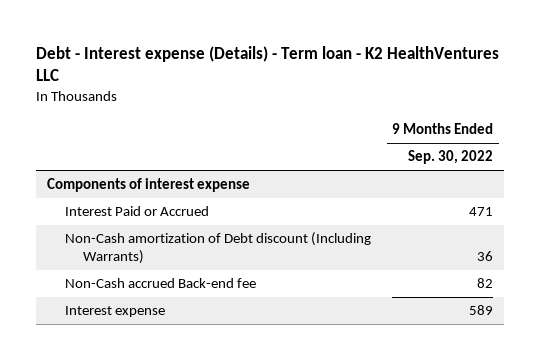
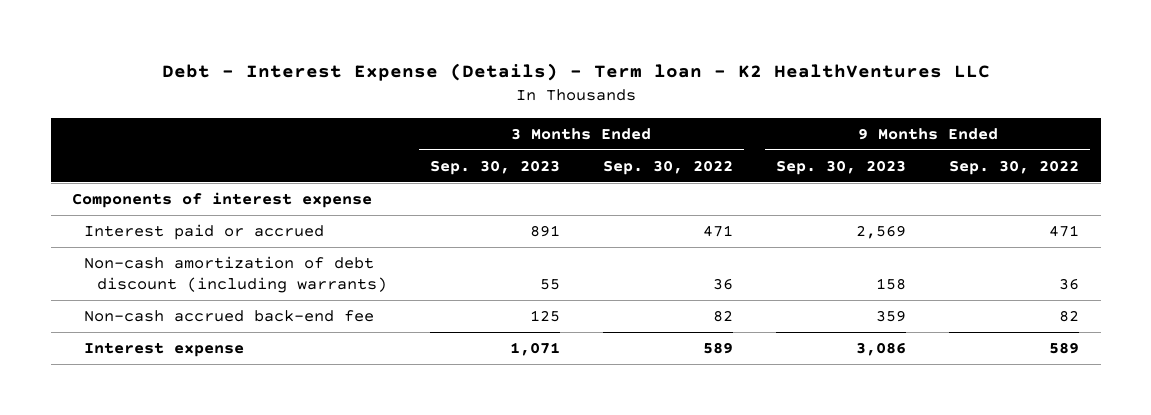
- Debt - Interest expense (Details) - Term loan - K2 HealthVentures LLC
+ Debt - Interest Expense (Details) - Term loan - K2 HealthVentures LLC
- | 9 Months Ended Sep. 30, 2022
+ | 3 Months Ended Sep. 30, 2023 | 3 Months Ended Sep. 30, 2022 | 9 Months Ended Sep. 30, 2023 | 9 Months Ended Sep. 30, 2022
- Interest Paid or Accrued | 471
- Non-Cash amortization of Debt discount (Including Warrants) | 36
- Non-Cash accrued Back-end fee | 82
+ Interest paid or accrued | 891 | 471 | 2,569 | 471
+ Non-cash amortization of debt discount (including warrants) | 55 | 36 | 158 | 36
+ Non-cash accrued back-end fee | 125 | 82 | 359 | 82

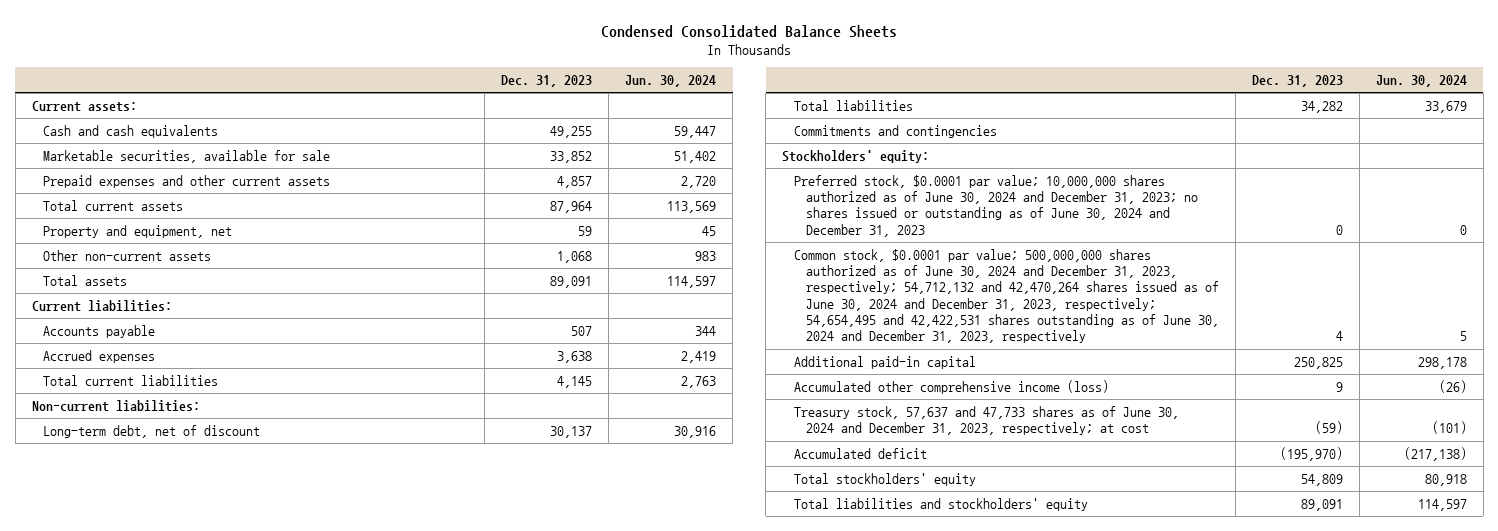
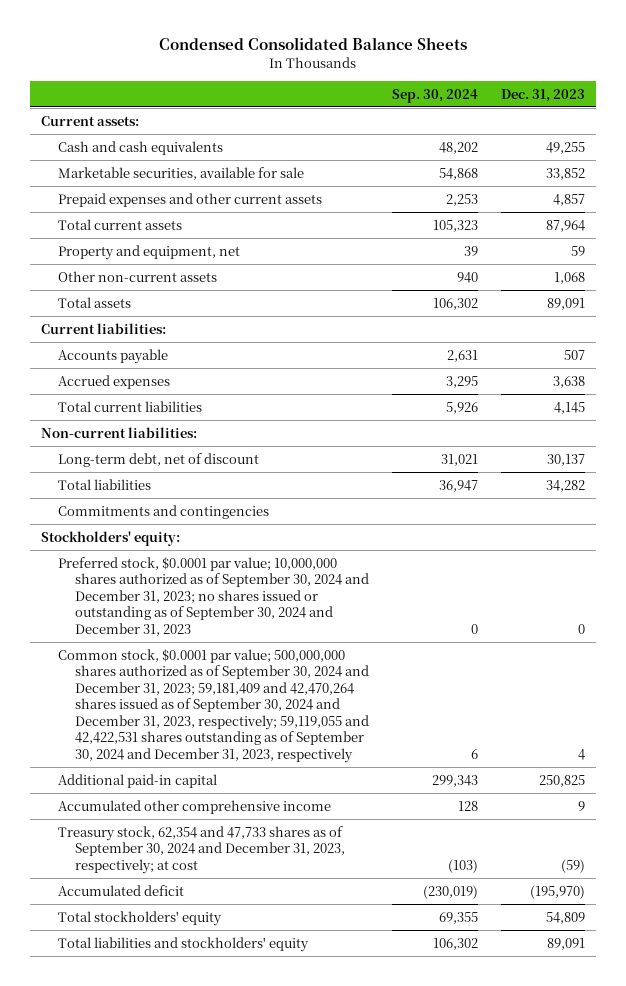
- | Dec. 31, 2023 | Jun. 30, 2024
+ | Sep. 30, 2024 | Dec. 31, 2023
- Preferred stock, $0.0001 par value; 10,000,000 shares authorized as of June 30, 2024 and December 31, 2023; no shares issued or outstanding as of June 30, 2024 and December 31, 2023 | 0 | 0
- Common stock, $0.0001 par value; 500,000,000 shares authorized as of June 30, 2024 and December 31, 2023, respectively; 54,712,132 and 42,470,264 shares issued as of June 30, 2024 and December 31, 2023, respectively; 54,654,495 and 42,422,531 shares outstanding as of June 30, 2024 and December 31, 2023, respectively | 4 | 5
+ Preferred stock, $0.0001 par value; 10,000,000 shares authorized as of September 30, 2024 and December 31, 2023; no shares issued or outstanding as of September 30, 2024 and December 31, 2023 | 0 | 0
+ Common stock, $0.0001 par value; 500,000,000 shares authorized as of September 30, 2024 and December 31, 2023; 59,181,409 and 42,470,264 shares issued as of September 30, 2024 and December 31, 2023, respectively; 59,119,055 and 42,422,531 shares outstanding as of September 30, 2024 and December 31, 2023, respectively | 6 | 4
- Accumulated other comprehensive income (loss) | 9 | (26)
- Treasury stock, 57,637 and 47,733 shares as of June 30, 2024 and December 31, 2023, respectively; at cost | (59) | (101)
+ Accumulated other comprehensive income | 128 | 9
+ Treasury stock, 62,354 and 47,733 shares as of September 30, 2024 and December 31, 2023, respectively; at cost | (103) | (59)

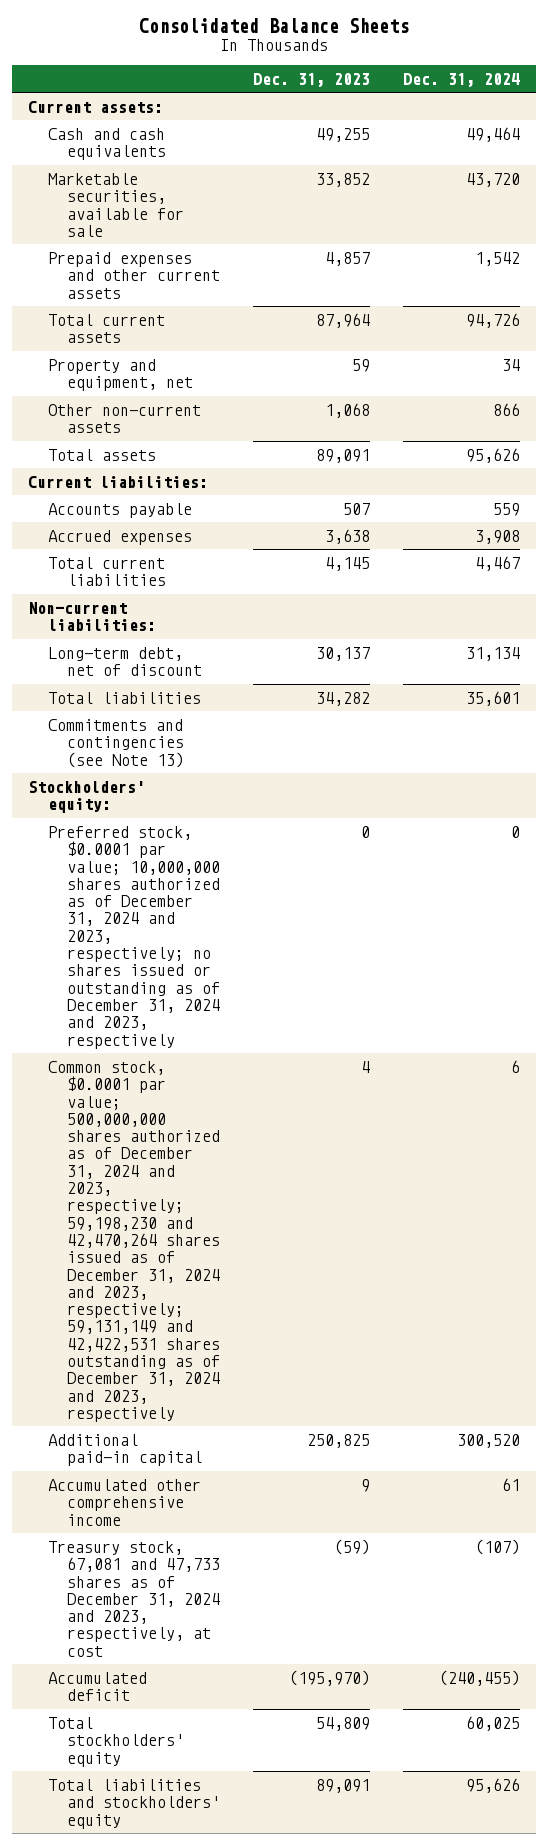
- Condensed Consolidated Balance Sheets
+ Consolidated Balance Sheets
- | Sep. 30, 2024 | Dec. 31, 2023
+ | Dec. 31, 2023 | Dec. 31, 2024
- Commitments and contingencies
+ Commitments and contingencies (see Note 13)
- Preferred stock, $0.0001 par value; 10,000,000 shares authorized as of September 30, 2024 and December 31, 2023; no shares issued or outstanding as of September 30, 2024 and December 31, 2023 | 0 | 0
- Common stock, $0.0001 par value; 500,000,000 shares authorized as of September 30, 2024 and December 31, 2023; 59,181,409 and 42,470,264 shares issued as of September 30, 2024 and December 31, 2023, respectively; 59,119,055 and 42,422,531 shares outstanding as of September 30, 2024 and December 31, 2023, respectively | 6 | 4
+ Preferred stock, $0.0001 par value; 10,000,000 shares authorized as of December 31, 2024 and 2023, respectively; no shares issued or outstanding as of December 31, 2024 and 2023, respectively | 0 | 0
+ Common stock, $0.0001 par value; 500,000,000 shares authorized as of December 31, 2024 and 2023, respectively; 59,198,230 and 42,470,264 shares issued as of December 31, 2024 and 2023, respectively; 59,131,149 and 42,422,531 shares outstanding as of December 31, 2024 and 2023, respectively | 4 | 6
- Treasury stock, 62,354 and 47,733 shares as of September 30, 2024 and December 31, 2023, respectively; at cost | (103) | (59)
+ Treasury stock, 67,081 and 47,733 shares as of December 31, 2024 and 2023, respectively, at cost | (59) | (107)

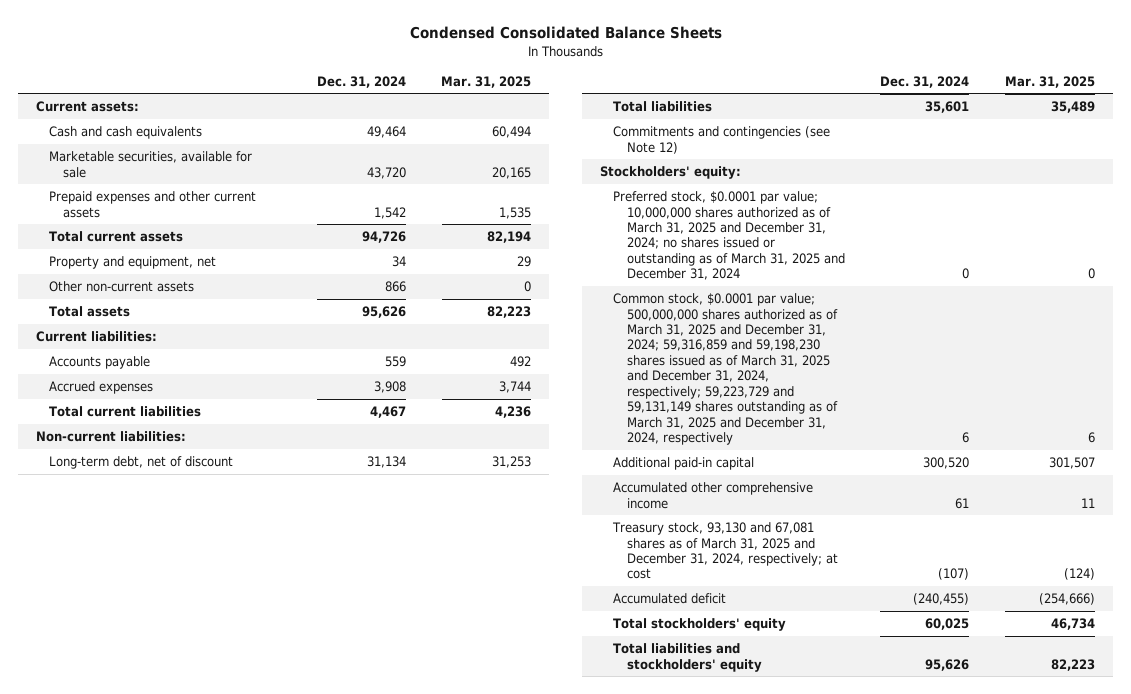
- Consolidated Balance Sheets
+ Condensed Consolidated Balance Sheets
- | Dec. 31, 2023 | Dec. 31, 2024
+ | Dec. 31, 2024 | Mar. 31, 2025
- Commitments and contingencies (see Note 13)
+ Commitments and contingencies (see Note 12)
- Preferred stock, $0.0001 par value; 10,000,000 shares authorized as of December 31, 2024 and 2023, respectively; no shares issued or outstanding as of December 31, 2024 and 2023, respectively | 0 | 0
- Common stock, $0.0001 par value; 500,000,000 shares authorized as of December 31, 2024 and 2023, respectively; 59,198,230 and 42,470,264 shares issued as of December 31, 2024 and 2023, respectively; 59,131,149 and 42,422,531 shares outstanding as of December 31, 2024 and 2023, respectively | 4 | 6
+ Preferred stock, $0.0001 par value; 10,000,000 shares authorized as of March 31, 2025 and December 31, 2024; no shares issued or outstanding as of March 31, 2025 and December 31, 2024 | 0 | 0
+ Common stock, $0.0001 par value; 500,000,000 shares authorized as of March 31, 2025 and December 31, 2024; 59,316,859 and 59,198,230 shares issued as of March 31, 2025 and December 31, 2024, respectively; 59,223,729 and 59,131,149 shares outstanding as of March 31, 2025 and December 31, 2024, respectively | 6 | 6
- Treasury stock, 67,081 and 47,733 shares as of December 31, 2024 and 2023, respectively, at cost | (59) | (107)
+ Treasury stock, 93,130 and 67,081 shares as of March 31, 2025 and December 31, 2024, respectively; at cost | (107) | (124)

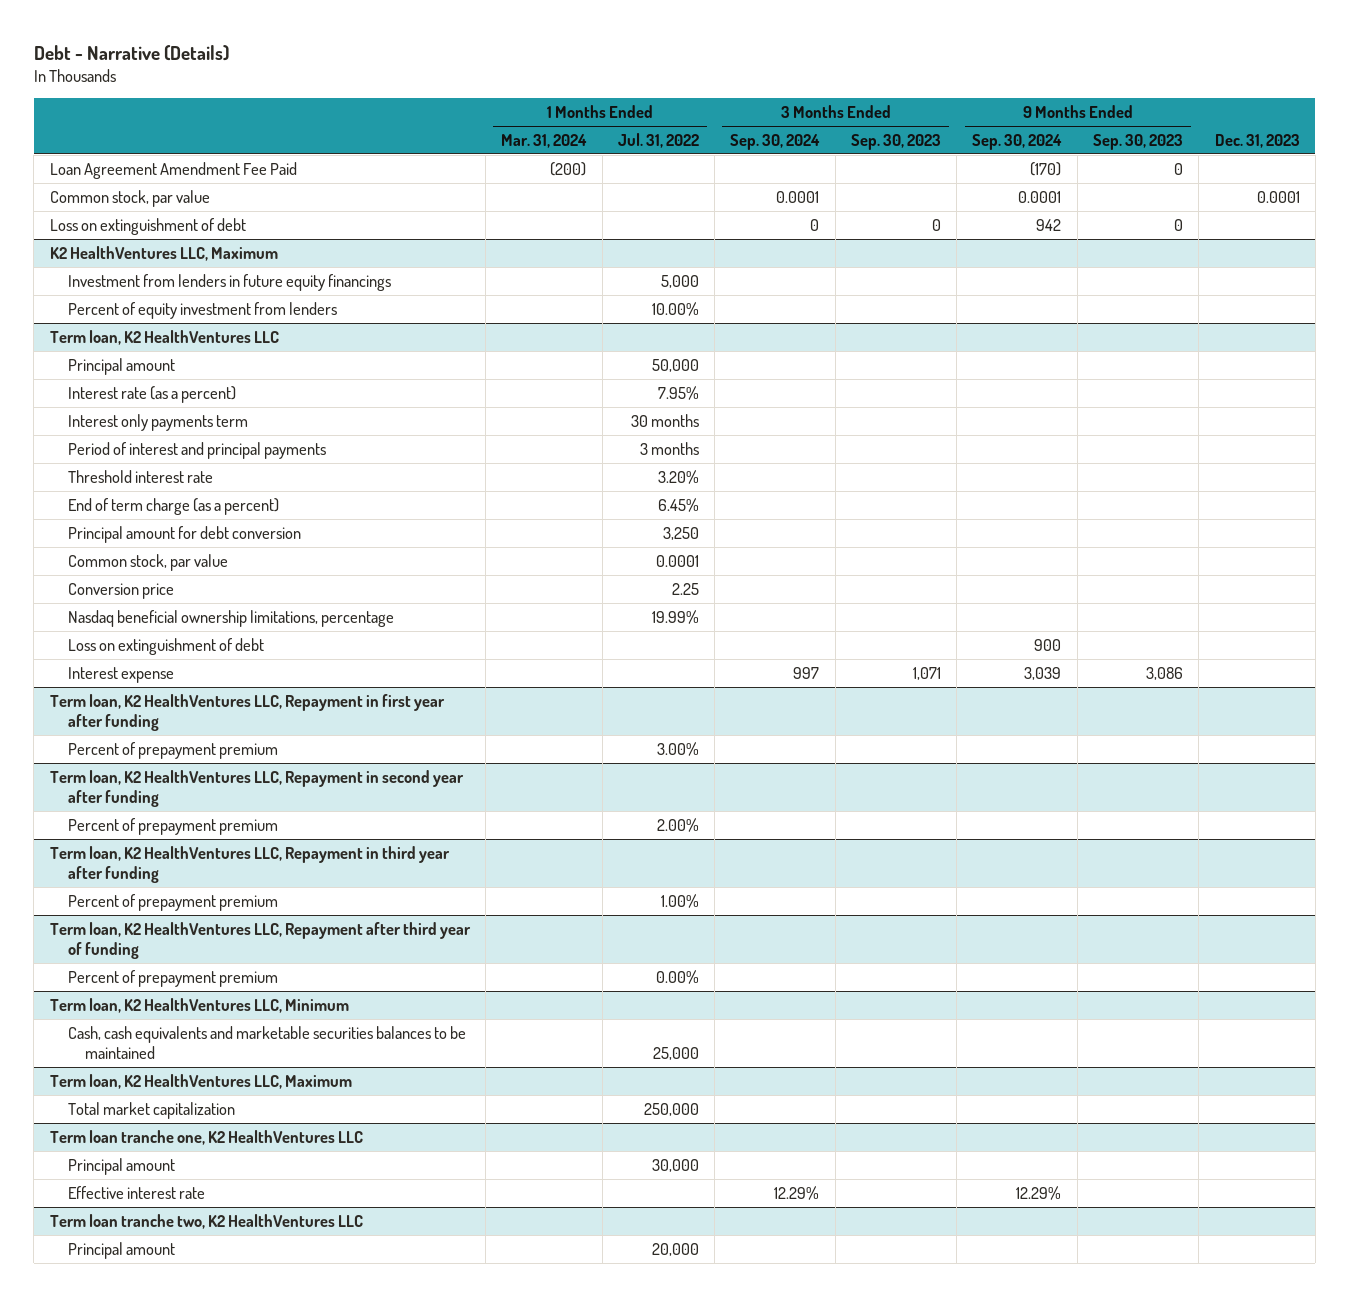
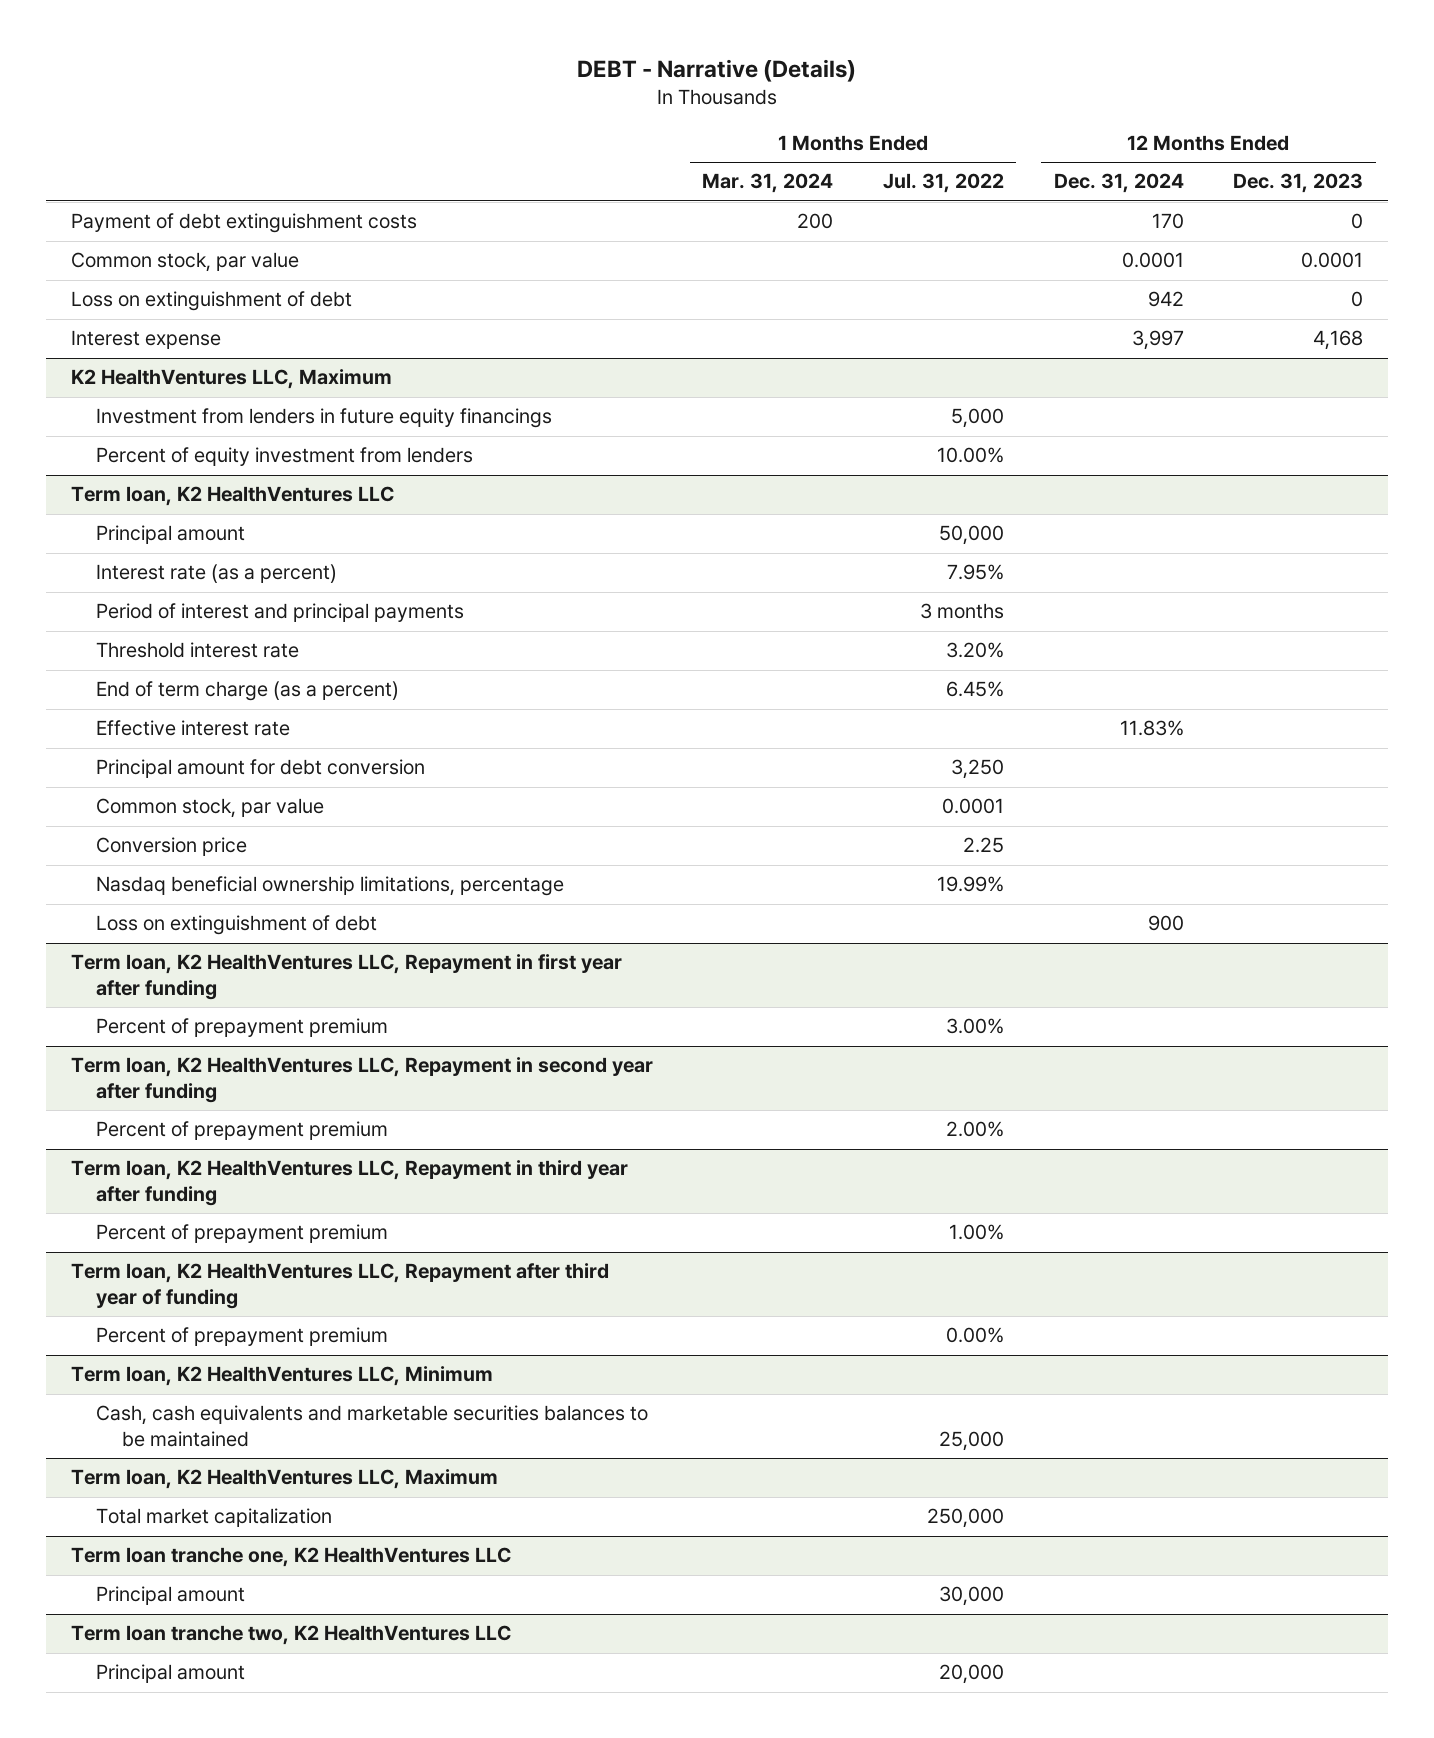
- Debt - Narrative (Details)
+ DEBT - Narrative (Details)
- | 1 Months Ended Mar. 31, 2024 | 1 Months Ended Jul. 31, 2022 | 3 Months Ended Sep. 30, 2024 | 3 Months Ended Sep. 30, 2023 | 9 Months Ended Sep. 30, 2024 | 9 Months Ended Sep. 30, 2023 | Dec. 31, 2023
+ | 1 Months Ended Mar. 31, 2024 | 1 Months Ended Jul. 31, 2022 | 12 Months Ended Dec. 31, 2024 | 12 Months Ended Dec. 31, 2023
- Loan Agreement Amendment Fee Paid | (200) | | | | (170) | 0 |
+ Payment of debt extinguishment costs | 200 | | 170 | 0
+ Interest expense | | | 3,997 | 4,168
@ Term loan, K2 HealthVentures LLC
- Interest only payments term | | 30 months | | | | |
+ Effective interest rate | | | 11.83% |
- Interest expense | | | 997 | 1,071 | 3,039 | 3,086 |
@ Term loan tranche one, K2 HealthVentures LLC
- Effective interest rate | | | 12.29% | | 12.29% | |

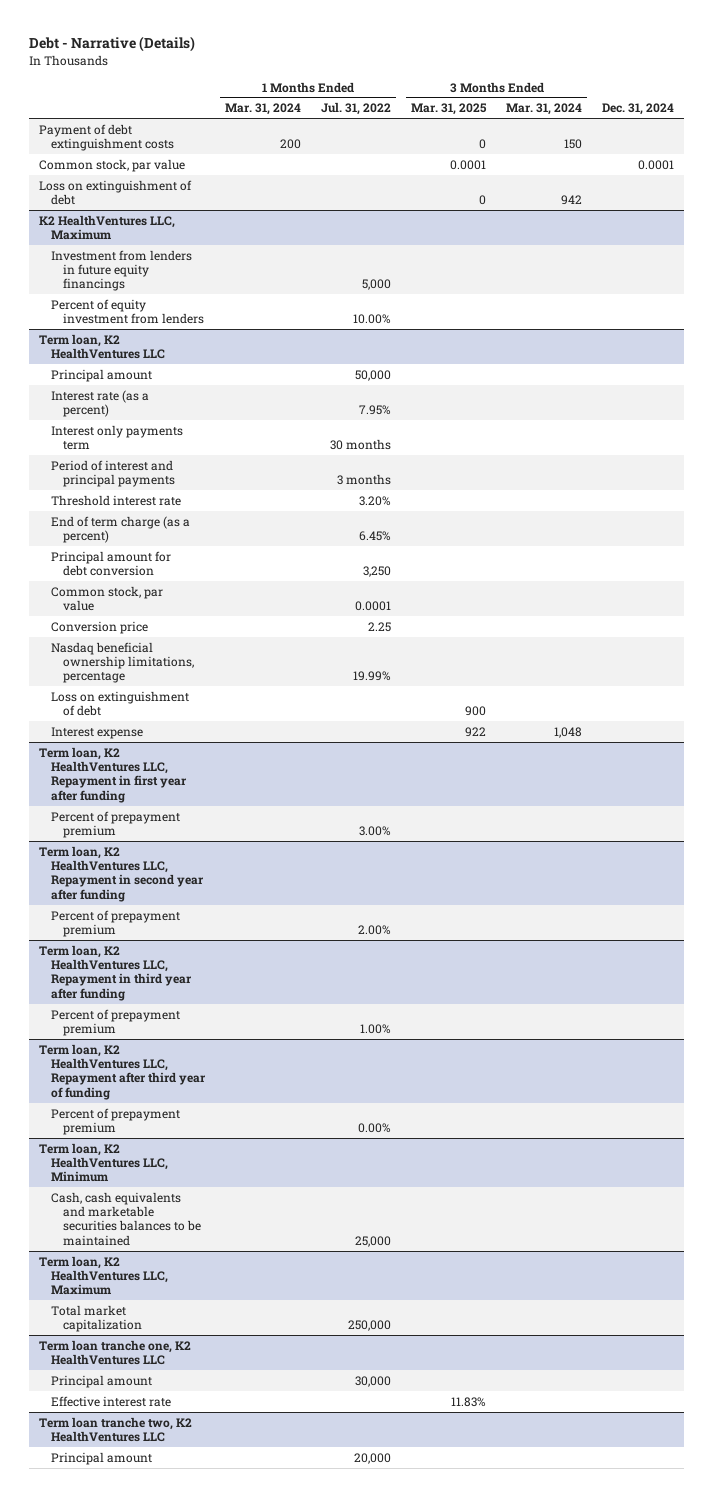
- DEBT - Narrative (Details)
+ Debt - Narrative (Details)
- | 1 Months Ended Mar. 31, 2024 | 1 Months Ended Jul. 31, 2022 | 12 Months Ended Dec. 31, 2024 | 12 Months Ended Dec. 31, 2023
+ | 1 Months Ended Mar. 31, 2024 | 1 Months Ended Jul. 31, 2022 | 3 Months Ended Mar. 31, 2025 | 3 Months Ended Mar. 31, 2024 | Dec. 31, 2024
- Interest expense | | | 3,997 | 4,168
@ Term loan, K2 HealthVentures LLC
+ Interest only payments term | | 30 months | | |
- Effective interest rate | | | 11.83% |
+ Interest expense | | | 922 | 1,048 |
@ Term loan tranche one, K2 HealthVentures LLC
+ Effective interest rate | | | 11.83% | |

